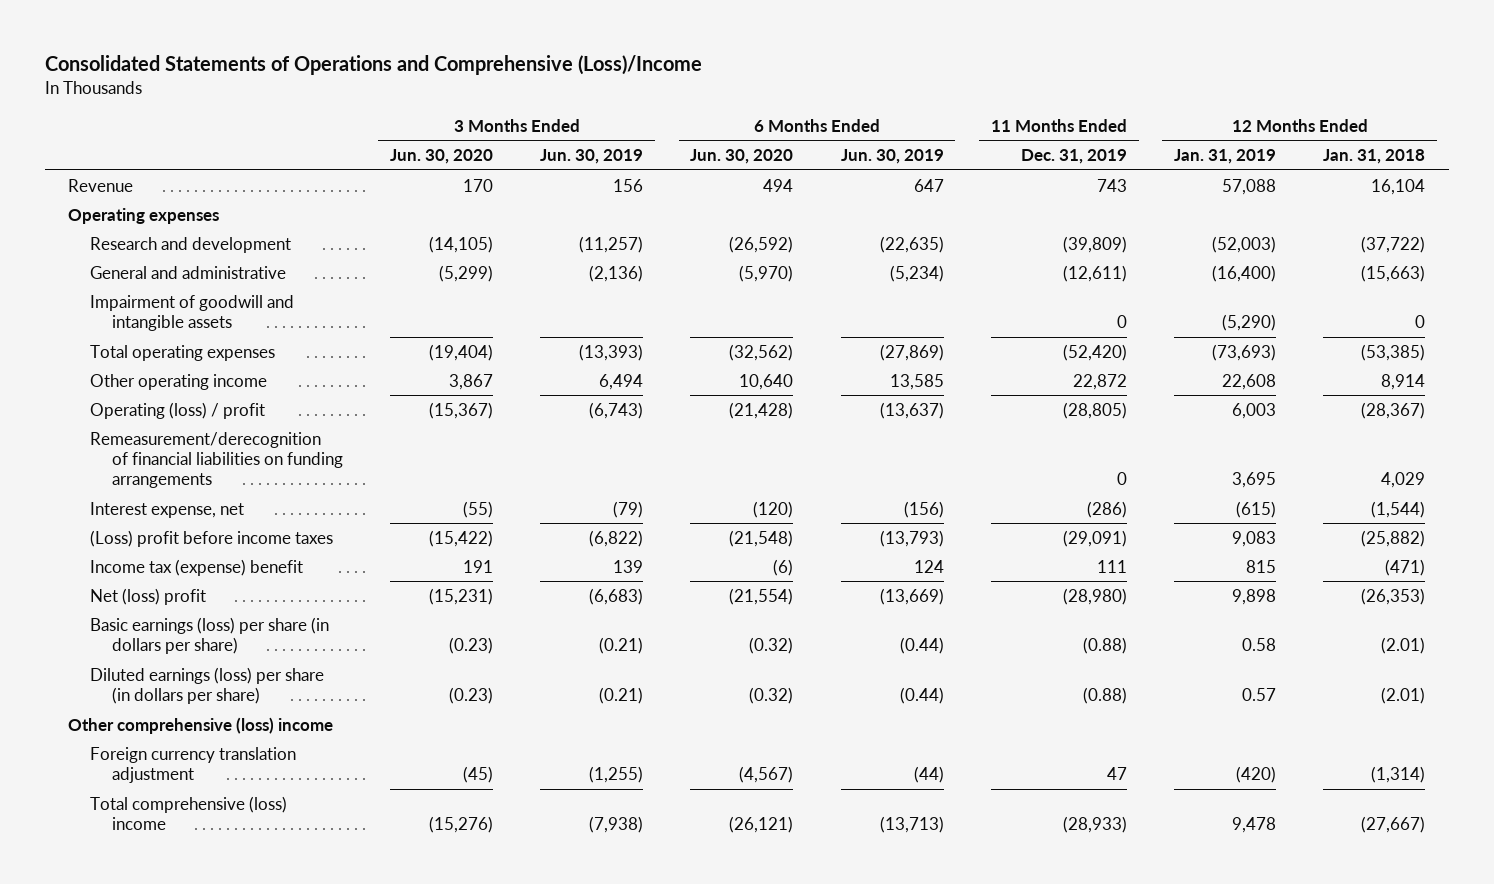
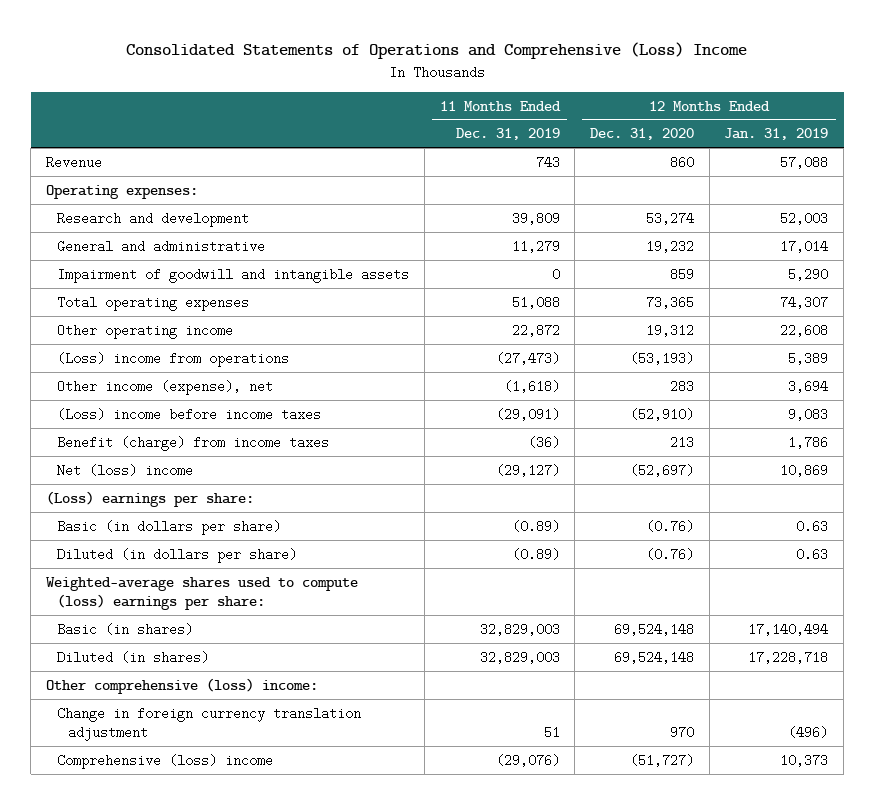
- Consolidated Statements of Operations and Comprehensive (Loss)/Income
+ Consolidated Statements of Operations and Comprehensive (Loss) Income
- | 3 Months Ended Jun. 30, 2020 | 3 Months Ended Jun. 30, 2019 | 6 Months Ended Jun. 30, 2020 | 6 Months Ended Jun. 30, 2019 | 11 Months Ended Dec. 31, 2019 | 12 Months Ended Jan. 31, 2019 | 12 Months Ended Jan. 31, 2018
+ | 11 Months Ended Dec. 31, 2019 | 12 Months Ended Dec. 31, 2020 | 12 Months Ended Jan. 31, 2019
- Operating expenses
- Research and development | (14,105) | (11,257) | (26,592) | (22,635) | (39,809) | (52,003) | (37,722)
- General and administrative | (5,299) | (2,136) | (5,970) | (5,234) | (12,611) | (16,400) | (15,663)
- Impairment of goodwill and intangible assets | | | | | 0 | (5,290) | 0
- Total operating expenses | (19,404) | (13,393) | (32,562) | (27,869) | (52,420) | (73,693) | (53,385)
+ Operating expenses:
+ Research and development | 39,809 | 53,274 | 52,003
+ General and administrative | 11,279 | 19,232 | 17,014
+ Impairment of goodwill and intangible assets | 0 | 859 | 5,290
+ Total operating expenses | 51,088 | 73,365 | 74,307
- Operating (loss) / profit | (15,367) | (6,743) | (21,428) | (13,637) | (28,805) | 6,003 | (28,367)
- Remeasurement/derecognition of financial liabilities on funding arrangements | | | | | 0 | 3,695 | 4,029
- Interest expense, net | (55) | (79) | (120) | (156) | (286) | (615) | (1,544)
- (Loss) profit before income taxes | (15,422) | (6,822) | (21,548) | (13,793) | (29,091) | 9,083 | (25,882)
- Income tax (expense) benefit | 191 | 139 | (6) | 124 | 111 | 815 | (471)
- Net (loss) profit | (15,231) | (6,683) | (21,554) | (13,669) | (28,980) | 9,898 | (26,353)
- Basic earnings (loss) per share (in dollars per share) | (0.23) | (0.21) | (0.32) | (0.44) | (0.88) | 0.58 | (2.01)
- Diluted earnings (loss) per share (in dollars per share) | (0.23) | (0.21) | (0.32) | (0.44) | (0.88) | 0.57 | (2.01)
- Other comprehensive (loss) income
- Foreign currency translation adjustment | (45) | (1,255) | (4,567) | (44) | 47 | (420) | (1,314)
- Total comprehensive (loss) income | (15,276) | (7,938) | (26,121) | (13,713) | (28,933) | 9,478 | (27,667)
+ (Loss) income from operations | (27,473) | (53,193) | 5,389
+ Other income (expense), net | (1,618) | 283 | 3,694
+ (Loss) income before income taxes | (29,091) | (52,910) | 9,083
+ Benefit (charge) from income taxes | (36) | 213 | 1,786
+ Net (loss) income | (29,127) | (52,697) | 10,869
+ (Loss) earnings per share:
+ Basic (in dollars per share) | (0.89) | (0.76) | 0.63
+ Diluted (in dollars per share) | (0.89) | (0.76) | 0.63
+ Weighted-average shares used to compute (loss) earnings per share:
+ Basic (in shares) | 32,829,003 | 69,524,148 | 17,140,494
+ Diluted (in shares) | 32,829,003 | 69,524,148 | 17,228,718
+ Other comprehensive (loss) income:
+ Change in foreign currency translation adjustment | 51 | 970 | (496)
+ Comprehensive (loss) income | (29,076) | (51,727) | 10,373

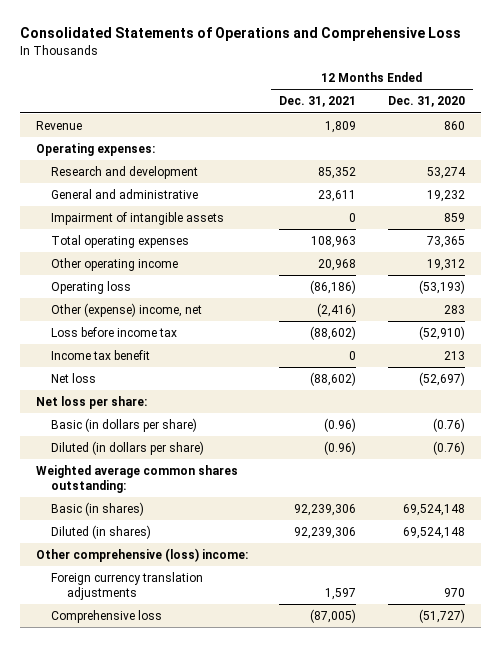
- Consolidated Statements of Operations and Comprehensive (Loss) Income
+ Consolidated Statements of Operations and Comprehensive Loss
- | 11 Months Ended Dec. 31, 2019 | 12 Months Ended Dec. 31, 2020 | 12 Months Ended Jan. 31, 2019
+ | 12 Months Ended Dec. 31, 2021 | 12 Months Ended Dec. 31, 2020
- Impairment of goodwill and intangible assets | 0 | 859 | 5,290
+ Impairment of intangible assets | 0 | 859
- (Loss) income from operations | (27,473) | (53,193) | 5,389
- Other income (expense), net | (1,618) | 283 | 3,694
- (Loss) income before income taxes | (29,091) | (52,910) | 9,083
- Benefit (charge) from income taxes | (36) | 213 | 1,786
- Net (loss) income | (29,127) | (52,697) | 10,869
- (Loss) earnings per share:
+ Operating loss | (86,186) | (53,193)
+ Other (expense) income, net | (2,416) | 283
+ Loss before income tax | (88,602) | (52,910)
+ Income tax benefit | 0 | 213
+ Net loss | (88,602) | (52,697)
+ Net loss per share:
- Weighted-average shares used to compute (loss) earnings per share:
+ Weighted average common shares outstanding:
- Change in foreign currency translation adjustment | 51 | 970 | (496)
- Comprehensive (loss) income | (29,076) | (51,727) | 10,373
+ Foreign currency translation adjustments | 1,597 | 970
+ Comprehensive loss | (87,005) | (51,727)

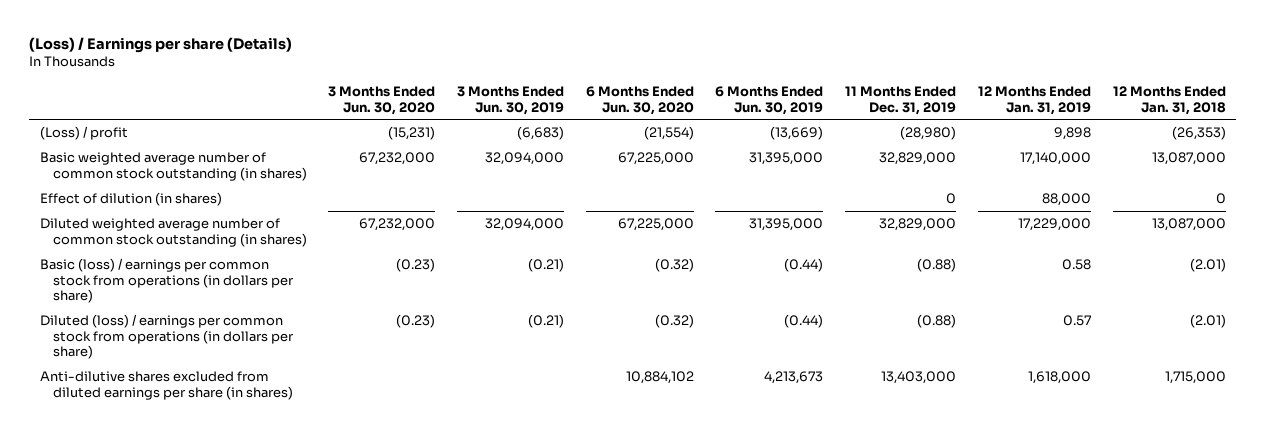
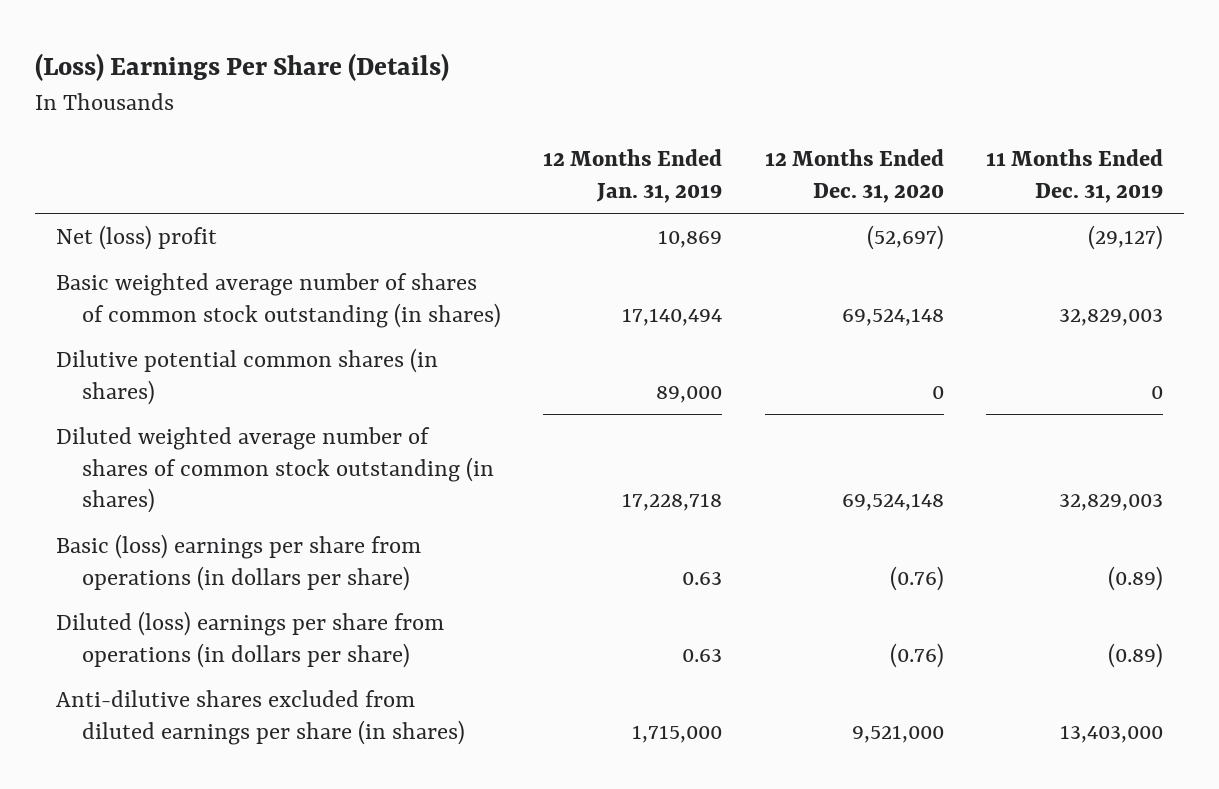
- (Loss) / Earnings per share (Details)
+ (Loss) Earnings Per Share (Details)
- | 3 Months Ended Jun. 30, 2020 | 3 Months Ended Jun. 30, 2019 | 6 Months Ended Jun. 30, 2020 | 6 Months Ended Jun. 30, 2019 | 11 Months Ended Dec. 31, 2019 | 12 Months Ended Jan. 31, 2019 | 12 Months Ended Jan. 31, 2018
+ | 12 Months Ended Jan. 31, 2019 | 12 Months Ended Dec. 31, 2020 | 11 Months Ended Dec. 31, 2019
- (Loss) / profit | (15,231) | (6,683) | (21,554) | (13,669) | (28,980) | 9,898 | (26,353)
- Basic weighted average number of common stock outstanding (in shares) | 67,232,000 | 32,094,000 | 67,225,000 | 31,395,000 | 32,829,000 | 17,140,000 | 13,087,000
- Effect of dilution (in shares) | | | | | 0 | 88,000 | 0
- Diluted weighted average number of common stock outstanding (in shares) | 67,232,000 | 32,094,000 | 67,225,000 | 31,395,000 | 32,829,000 | 17,229,000 | 13,087,000
- Basic (loss) / earnings per common stock from operations (in dollars per share) | (0.23) | (0.21) | (0.32) | (0.44) | (0.88) | 0.58 | (2.01)
- Diluted (loss) / earnings per common stock from operations (in dollars per share) | (0.23) | (0.21) | (0.32) | (0.44) | (0.88) | 0.57 | (2.01)
- Anti-dilutive shares excluded from diluted earnings per share (in shares) | | | 10,884,102 | 4,213,673 | 13,403,000 | 1,618,000 | 1,715,000
+ Net (loss) profit | 10,869 | (52,697) | (29,127)
+ Basic weighted average number of shares of common stock outstanding (in shares) | 17,140,494 | 69,524,148 | 32,829,003
+ Dilutive potential common shares (in shares) | 89,000 | 0 | 0
+ Diluted weighted average number of shares of common stock outstanding (in shares) | 17,228,718 | 69,524,148 | 32,829,003
+ Basic (loss) earnings per share from operations (in dollars per share) | 0.63 | (0.76) | (0.89)
+ Diluted (loss) earnings per share from operations (in dollars per share) | 0.63 | (0.76) | (0.89)
+ Anti-dilutive shares excluded from diluted earnings per share (in shares) | 1,715,000 | 9,521,000 | 13,403,000

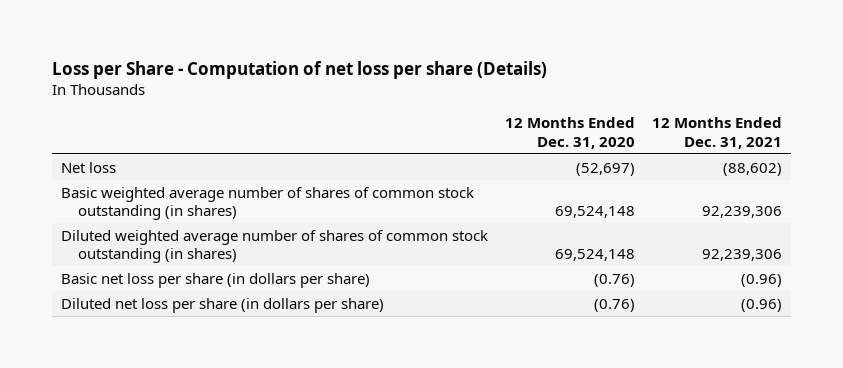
- (Loss) Earnings Per Share (Details)
+ Loss per Share - Computation of net loss per share (Details)
- | 12 Months Ended Jan. 31, 2019 | 12 Months Ended Dec. 31, 2020 | 11 Months Ended Dec. 31, 2019
+ | 12 Months Ended Dec. 31, 2020 | 12 Months Ended Dec. 31, 2021
- Net (loss) profit | 10,869 | (52,697) | (29,127)
+ Net loss | (52,697) | (88,602)
- Dilutive potential common shares (in shares) | 89,000 | 0 | 0
- Basic (loss) earnings per share from operations (in dollars per share) | 0.63 | (0.76) | (0.89)
- Diluted (loss) earnings per share from operations (in dollars per share) | 0.63 | (0.76) | (0.89)
- Anti-dilutive shares excluded from diluted earnings per share (in shares) | 1,715,000 | 9,521,000 | 13,403,000
+ Basic net loss per share (in dollars per share) | (0.76) | (0.96)
+ Diluted net loss per share (in dollars per share) | (0.76) | (0.96)

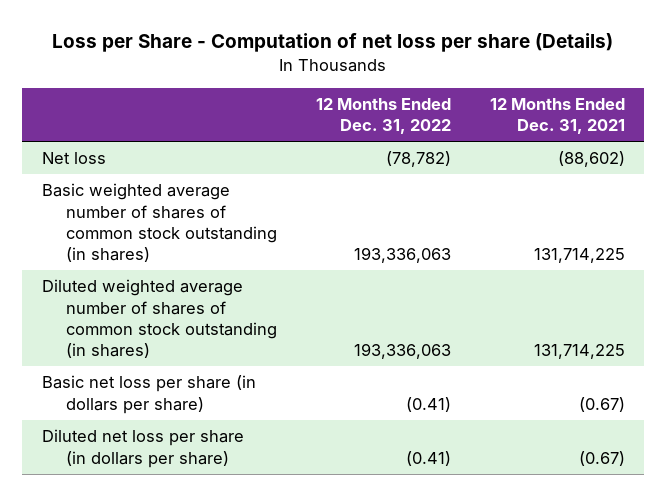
- | 12 Months Ended Dec. 31, 2020 | 12 Months Ended Dec. 31, 2021
+ | 12 Months Ended Dec. 31, 2022 | 12 Months Ended Dec. 31, 2021
- Basic weighted average number of shares of common stock outstanding (in shares) | 69,524,148 | 92,239,306
- Diluted weighted average number of shares of common stock outstanding (in shares) | 69,524,148 | 92,239,306
- Basic net loss per share (in dollars per share) | (0.76) | (0.96)
- Diluted net loss per share (in dollars per share) | (0.76) | (0.96)
+ Basic weighted average number of shares of common stock outstanding (in shares) | 193,336,063 | 131,714,225
+ Diluted weighted average number of shares of common stock outstanding (in shares) | 193,336,063 | 131,714,225
+ Basic net loss per share (in dollars per share) | (0.41) | (0.67)
+ Diluted net loss per share (in dollars per share) | (0.41) | (0.67)

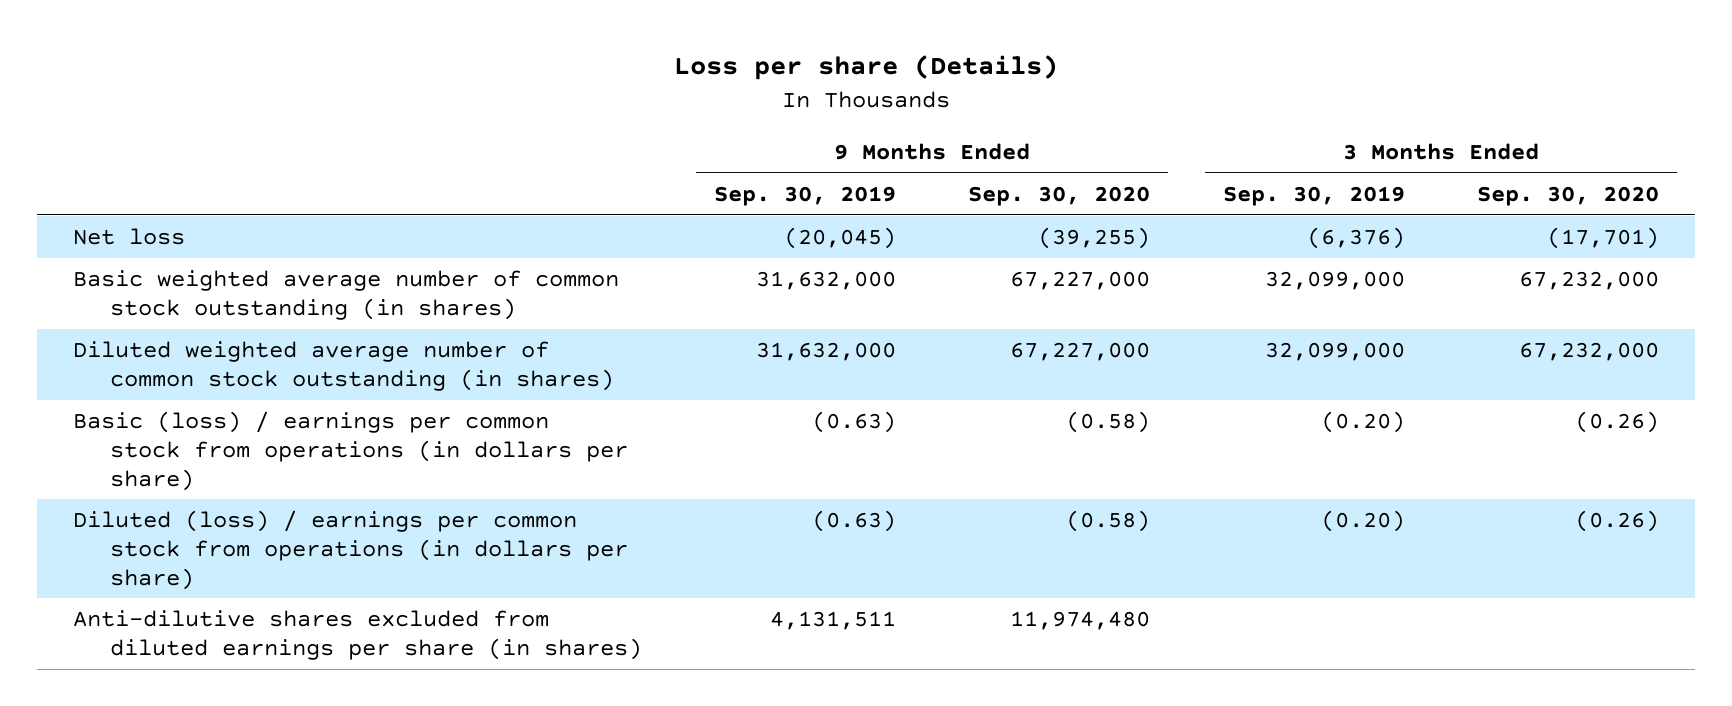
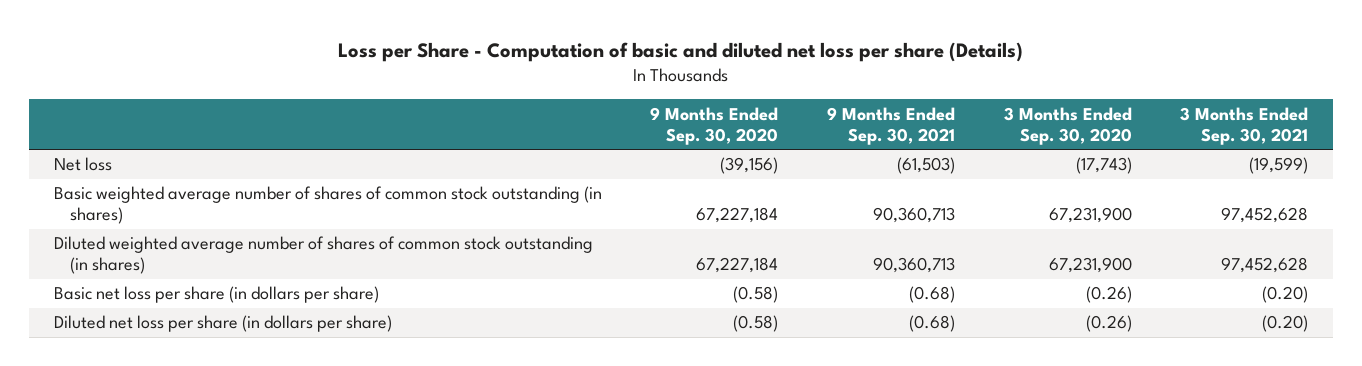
- Loss per share (Details)
+ Loss per Share - Computation of basic and diluted net loss per share (Details)
- | 9 Months Ended Sep. 30, 2019 | 9 Months Ended Sep. 30, 2020 | 3 Months Ended Sep. 30, 2019 | 3 Months Ended Sep. 30, 2020
+ | 9 Months Ended Sep. 30, 2020 | 9 Months Ended Sep. 30, 2021 | 3 Months Ended Sep. 30, 2020 | 3 Months Ended Sep. 30, 2021
- Net loss | (20,045) | (39,255) | (6,376) | (17,701)
- Basic weighted average number of common stock outstanding (in shares) | 31,632,000 | 67,227,000 | 32,099,000 | 67,232,000
- Diluted weighted average number of common stock outstanding (in shares) | 31,632,000 | 67,227,000 | 32,099,000 | 67,232,000
- Basic (loss) / earnings per common stock from operations (in dollars per share) | (0.63) | (0.58) | (0.20) | (0.26)
- Diluted (loss) / earnings per common stock from operations (in dollars per share) | (0.63) | (0.58) | (0.20) | (0.26)
- Anti-dilutive shares excluded from diluted earnings per share (in shares) | 4,131,511 | 11,974,480 | |
+ Net loss | (39,156) | (61,503) | (17,743) | (19,599)
+ Basic weighted average number of shares of common stock outstanding (in shares) | 67,227,184 | 90,360,713 | 67,231,900 | 97,452,628
+ Diluted weighted average number of shares of common stock outstanding (in shares) | 67,227,184 | 90,360,713 | 67,231,900 | 97,452,628
+ Basic net loss per share (in dollars per share) | (0.58) | (0.68) | (0.26) | (0.20)
+ Diluted net loss per share (in dollars per share) | (0.58) | (0.68) | (0.26) | (0.20)

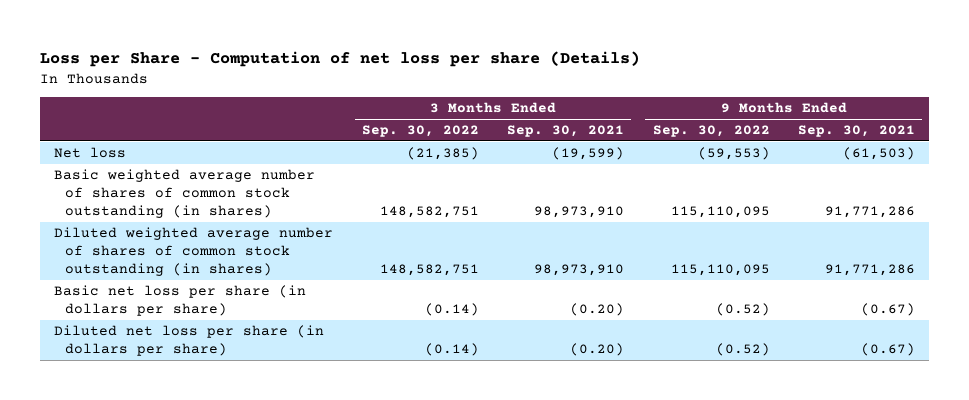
- Loss per Share - Computation of basic and diluted net loss per share (Details)
+ Loss per Share - Computation of net loss per share (Details)
- | 9 Months Ended Sep. 30, 2020 | 9 Months Ended Sep. 30, 2021 | 3 Months Ended Sep. 30, 2020 | 3 Months Ended Sep. 30, 2021
+ | 3 Months Ended Sep. 30, 2022 | 3 Months Ended Sep. 30, 2021 | 9 Months Ended Sep. 30, 2022 | 9 Months Ended Sep. 30, 2021
- Basic weighted average number of shares of common stock outstanding (in shares) | 67,227,184 | 90,360,713 | 67,231,900 | 97,452,628
- Diluted weighted average number of shares of common stock outstanding (in shares) | 67,227,184 | 90,360,713 | 67,231,900 | 97,452,628
- Basic net loss per share (in dollars per share) | (0.58) | (0.68) | (0.26) | (0.20)
- Diluted net loss per share (in dollars per share) | (0.58) | (0.68) | (0.26) | (0.20)
+ Basic weighted average number of shares of common stock outstanding (in shares) | 148,582,751 | 98,973,910 | 115,110,095 | 91,771,286
+ Diluted weighted average number of shares of common stock outstanding (in shares) | 148,582,751 | 98,973,910 | 115,110,095 | 91,771,286
+ Basic net loss per share (in dollars per share) | (0.14) | (0.20) | (0.52) | (0.67)
+ Diluted net loss per share (in dollars per share) | (0.14) | (0.20) | (0.52) | (0.67)

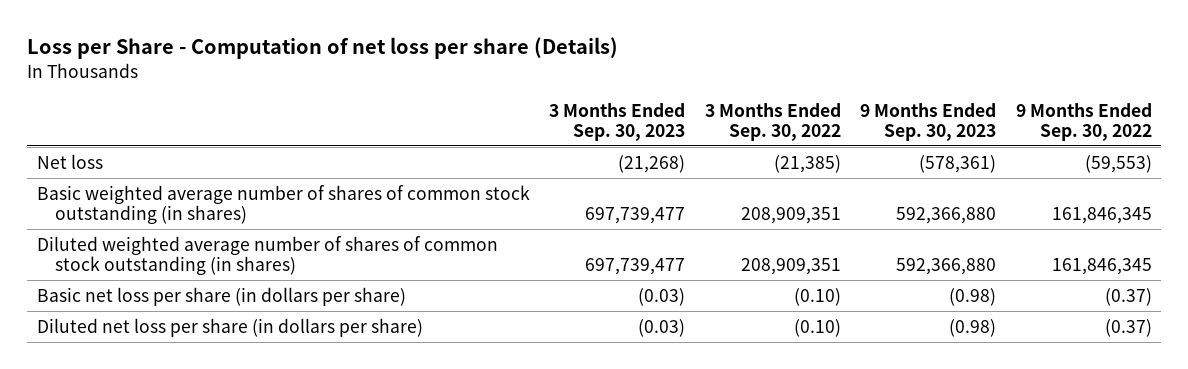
- | 3 Months Ended Sep. 30, 2022 | 3 Months Ended Sep. 30, 2021 | 9 Months Ended Sep. 30, 2022 | 9 Months Ended Sep. 30, 2021
+ | 3 Months Ended Sep. 30, 2023 | 3 Months Ended Sep. 30, 2022 | 9 Months Ended Sep. 30, 2023 | 9 Months Ended Sep. 30, 2022
- Basic weighted average number of shares of common stock outstanding (in shares) | 148,582,751 | 98,973,910 | 115,110,095 | 91,771,286
- Diluted weighted average number of shares of common stock outstanding (in shares) | 148,582,751 | 98,973,910 | 115,110,095 | 91,771,286
- Basic net loss per share (in dollars per share) | (0.14) | (0.20) | (0.52) | (0.67)
- Diluted net loss per share (in dollars per share) | (0.14) | (0.20) | (0.52) | (0.67)
+ Basic weighted average number of shares of common stock outstanding (in shares) | 697,739,477 | 208,909,351 | 592,366,880 | 161,846,345
+ Diluted weighted average number of shares of common stock outstanding (in shares) | 697,739,477 | 208,909,351 | 592,366,880 | 161,846,345
+ Basic net loss per share (in dollars per share) | (0.03) | (0.10) | (0.98) | (0.37)
+ Diluted net loss per share (in dollars per share) | (0.03) | (0.10) | (0.98) | (0.37)

